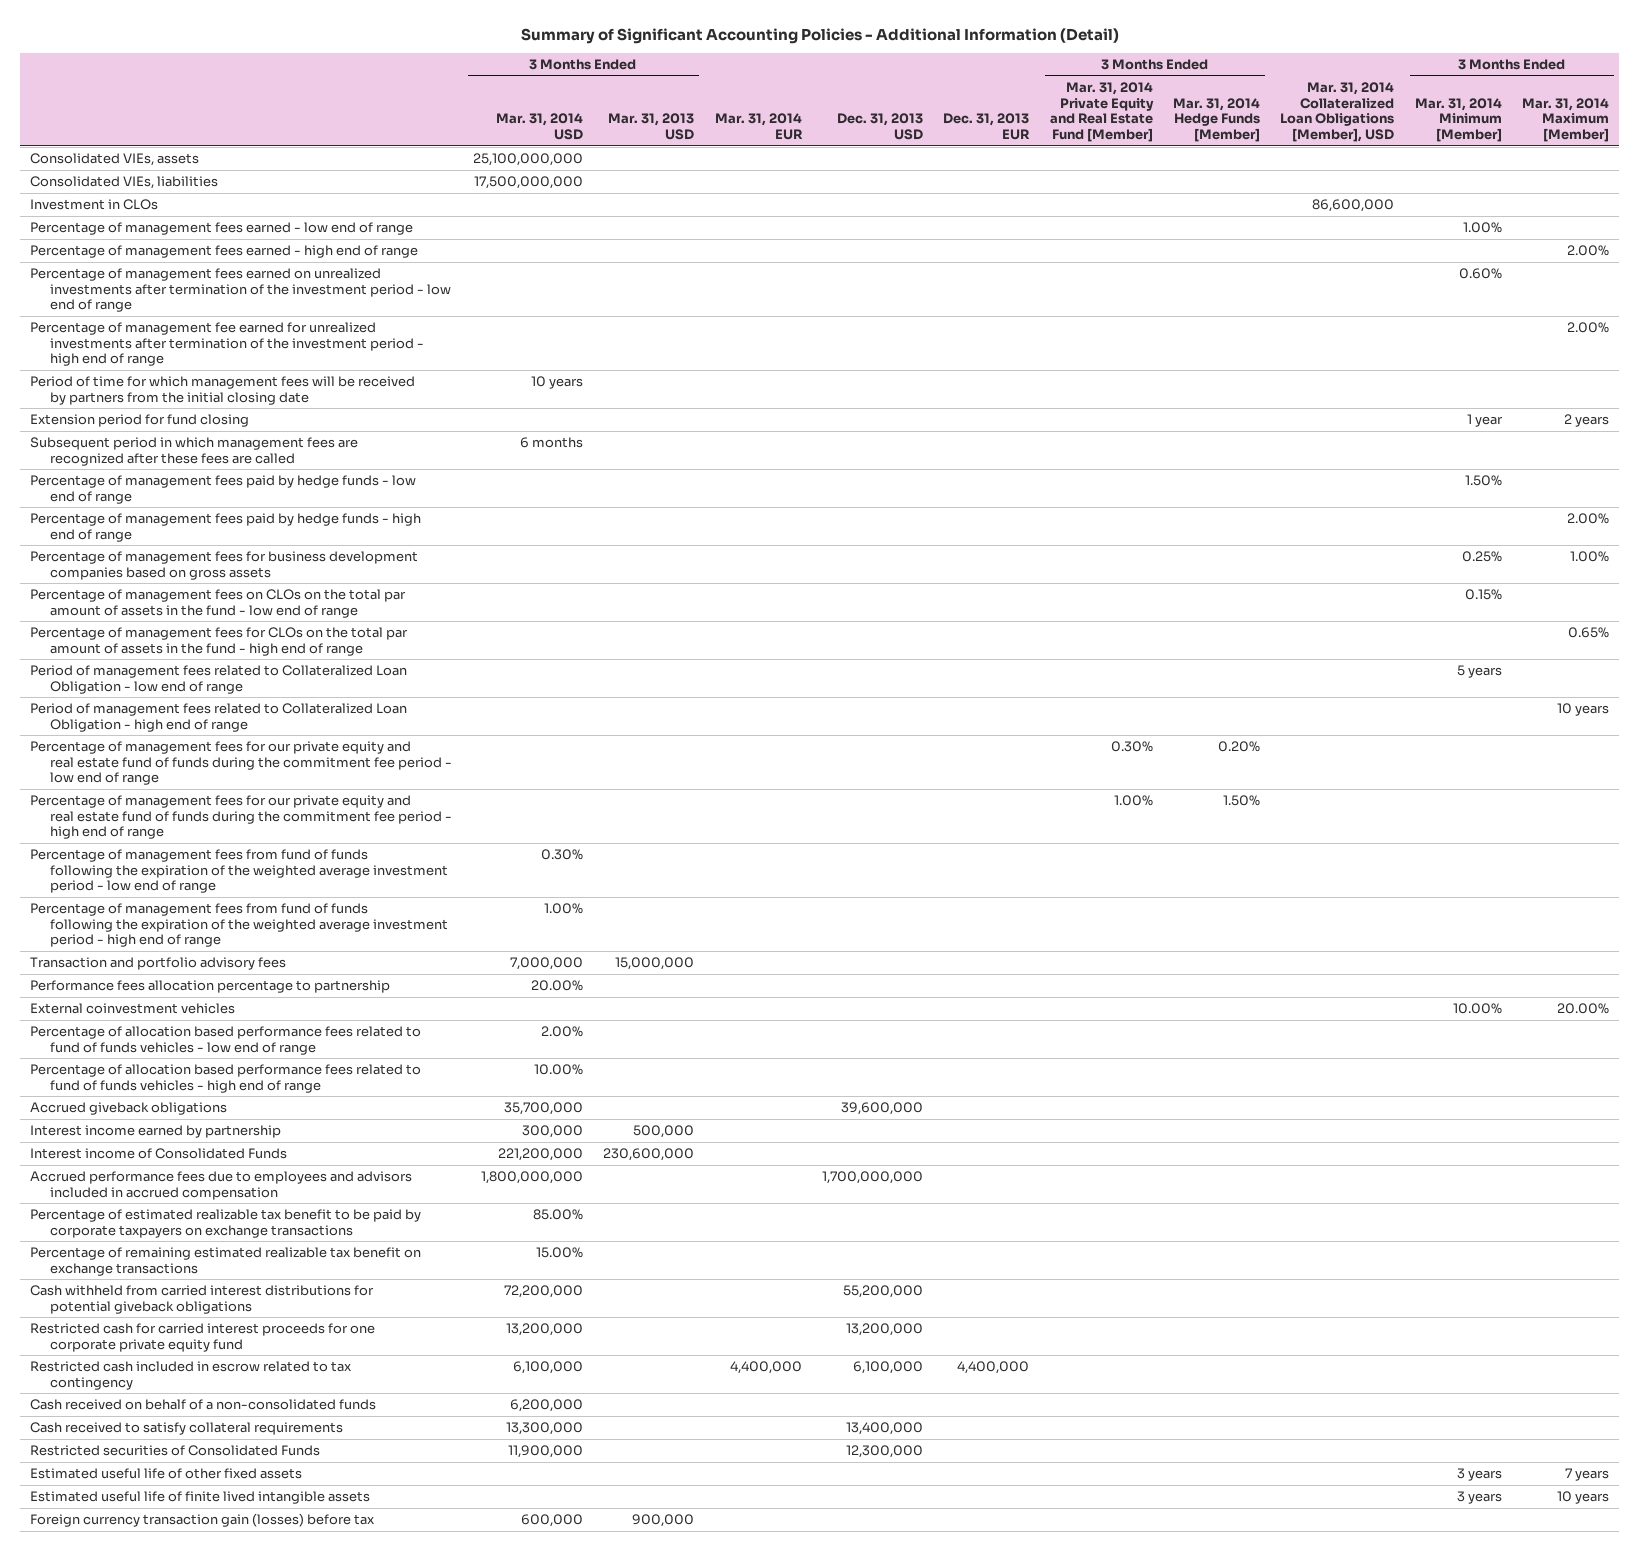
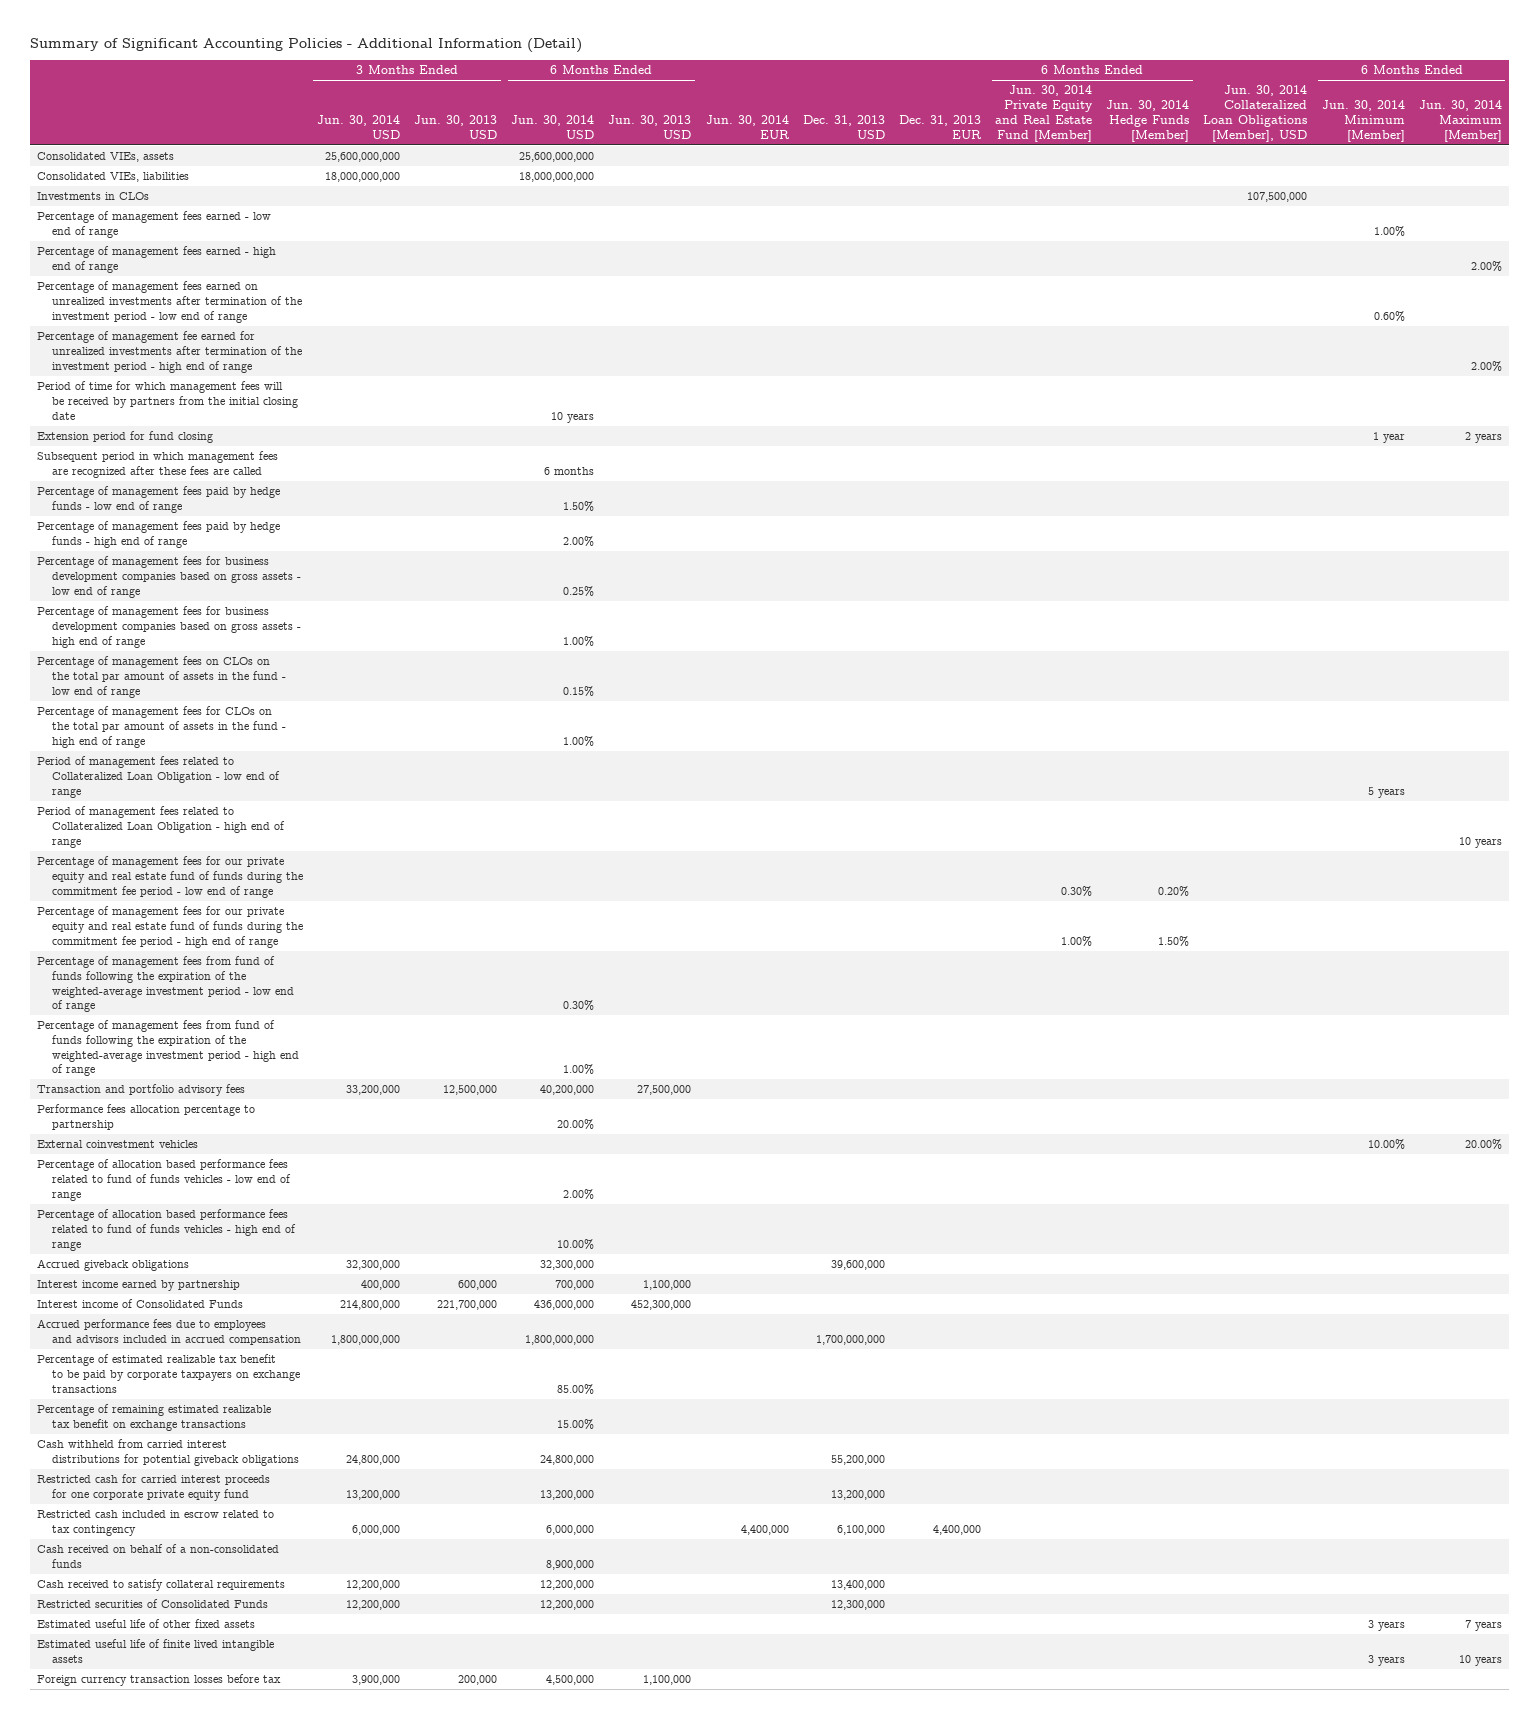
- | 3 Months Ended Mar. 31, 2014 USD | 3 Months Ended Mar. 31, 2013 USD | Mar. 31, 2014 EUR | Dec. 31, 2013 USD | Dec. 31, 2013 EUR | 3 Months Ended Mar. 31, 2014 Private Equity and Real Estate Fund [Member] | 3 Months Ended Mar. 31, 2014 Hedge Funds [Member] | Mar. 31, 2014 Collateralized Loan Obligations [Member], USD | 3 Months Ended Mar. 31, 2014 Minimum [Member] | 3 Months Ended Mar. 31, 2014 Maximum [Member]
+ | 3 Months Ended Jun. 30, 2014 USD | 3 Months Ended Jun. 30, 2013 USD | 6 Months Ended Jun. 30, 2014 USD | 6 Months Ended Jun. 30, 2013 USD | Jun. 30, 2014 EUR | Dec. 31, 2013 USD | Dec. 31, 2013 EUR | 6 Months Ended Jun. 30, 2014 Private Equity and Real Estate Fund [Member] | 6 Months Ended Jun. 30, 2014 Hedge Funds [Member] | Jun. 30, 2014 Collateralized Loan Obligations [Member], USD | 6 Months Ended Jun. 30, 2014 Minimum [Member] | 6 Months Ended Jun. 30, 2014 Maximum [Member]
- Investment in CLOs | | | | | | | | 86,600,000 | |
+ Investments in CLOs | | | | | | | | | | 107,500,000 | |
- Percentage of management fees for business development companies based on gross assets | | | | | | | | | 0.25% | 1.00%
+ Percentage of management fees for business development companies based on gross assets - low end of range | | | 0.25% | | | | | | | | |
+ Percentage of management fees for business development companies based on gross assets - high end of range | | | 1.00% | | | | | | | | |
- Percentage of management fees from fund of funds following the expiration of the weighted average investment period - low end of range | 0.30% | | | | | | | | |
- Percentage of management fees from fund of funds following the expiration of the weighted average investment period - high end of range | 1.00% | | | | | | | | |
+ Percentage of management fees from fund of funds following the expiration of the weighted-average investment period - low end of range | | | 0.30% | | | | | | | | |
+ Percentage of management fees from fund of funds following the expiration of the weighted-average investment period - high end of range | | | 1.00% | | | | | | | | |
- Foreign currency transaction gain (losses) before tax | 600,000 | 900,000 | | | | | | | |
+ Foreign currency transaction losses before tax | 3,900,000 | 200,000 | 4,500,000 | 1,100,000 | | | | | | | |

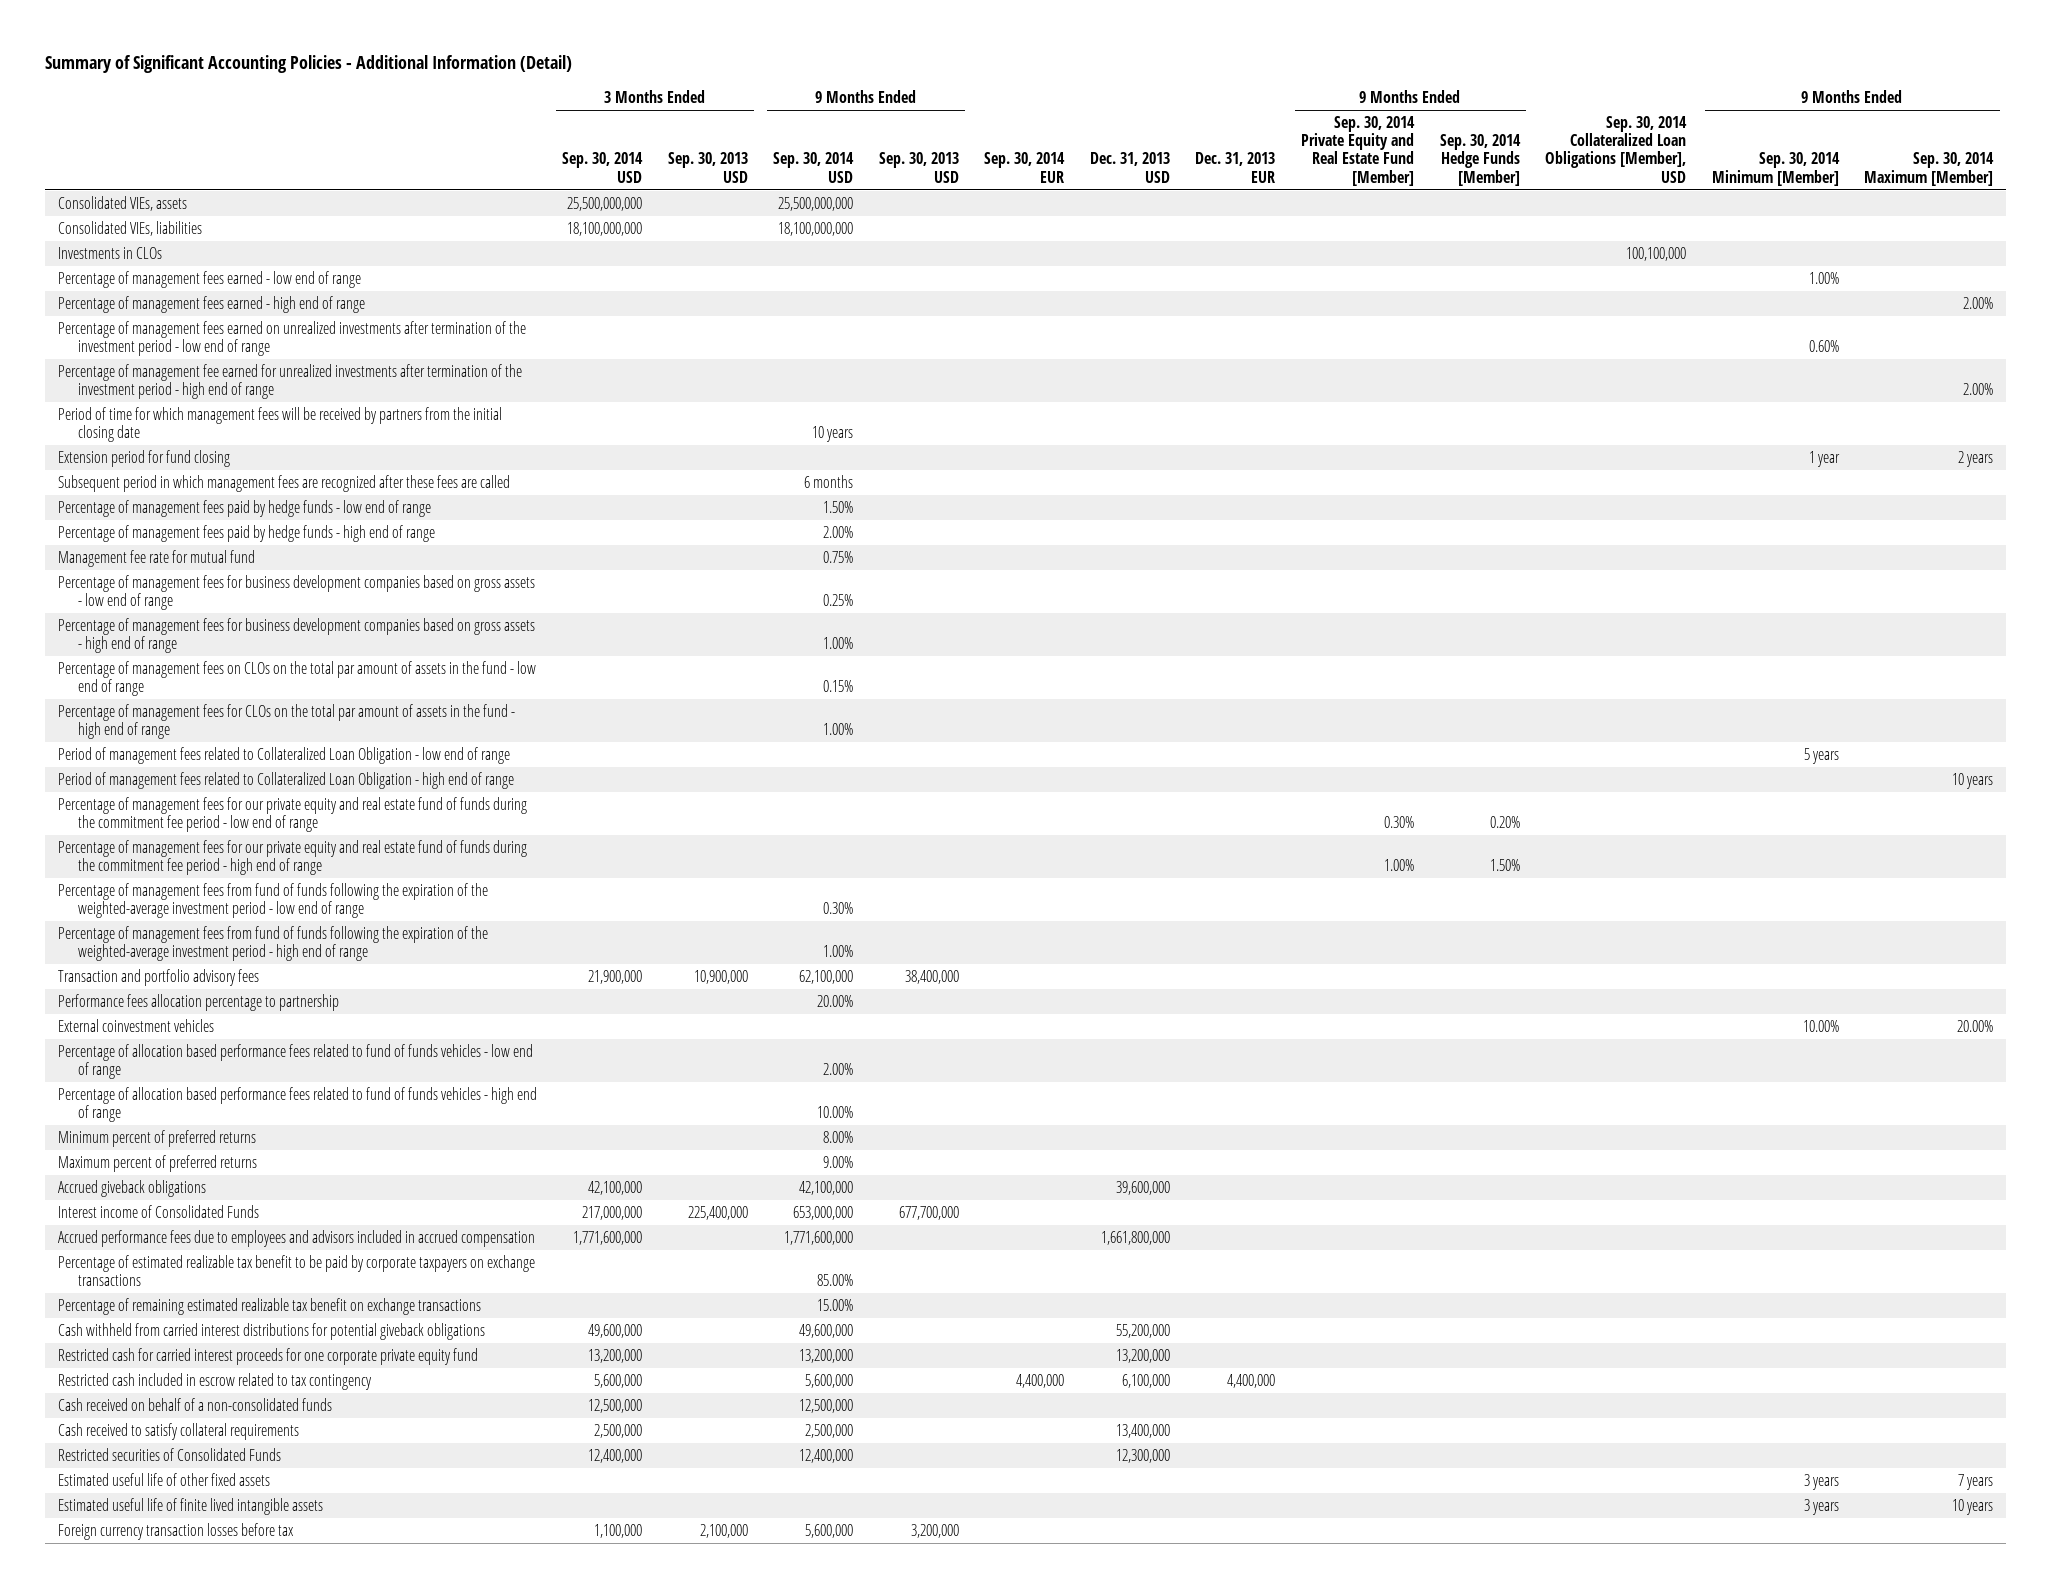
- | 3 Months Ended Jun. 30, 2014 USD | 3 Months Ended Jun. 30, 2013 USD | 6 Months Ended Jun. 30, 2014 USD | 6 Months Ended Jun. 30, 2013 USD | Jun. 30, 2014 EUR | Dec. 31, 2013 USD | Dec. 31, 2013 EUR | 6 Months Ended Jun. 30, 2014 Private Equity and Real Estate Fund [Member] | 6 Months Ended Jun. 30, 2014 Hedge Funds [Member] | Jun. 30, 2014 Collateralized Loan Obligations [Member], USD | 6 Months Ended Jun. 30, 2014 Minimum [Member] | 6 Months Ended Jun. 30, 2014 Maximum [Member]
+ | 3 Months Ended Sep. 30, 2014 USD | 3 Months Ended Sep. 30, 2013 USD | 9 Months Ended Sep. 30, 2014 USD | 9 Months Ended Sep. 30, 2013 USD | Sep. 30, 2014 EUR | Dec. 31, 2013 USD | Dec. 31, 2013 EUR | 9 Months Ended Sep. 30, 2014 Private Equity and Real Estate Fund [Member] | 9 Months Ended Sep. 30, 2014 Hedge Funds [Member] | Sep. 30, 2014 Collateralized Loan Obligations [Member], USD | 9 Months Ended Sep. 30, 2014 Minimum [Member] | 9 Months Ended Sep. 30, 2014 Maximum [Member]
+ Management fee rate for mutual fund | | | 0.75% | | | | | | | | |
+ Minimum percent of preferred returns | | | 8.00% | | | | | | | | |
+ Maximum percent of preferred returns | | | 9.00% | | | | | | | | |
- Interest income earned by partnership | 400,000 | 600,000 | 700,000 | 1,100,000 | | | | | | | |
- Accrued performance fees due to employees and advisors included in accrued compensation | 1,800,000,000 | | 1,800,000,000 | | | 1,700,000,000 | | | | | |
+ Accrued performance fees due to employees and advisors included in accrued compensation | 1,771,600,000 | | 1,771,600,000 | | | 1,661,800,000 | | | | | |

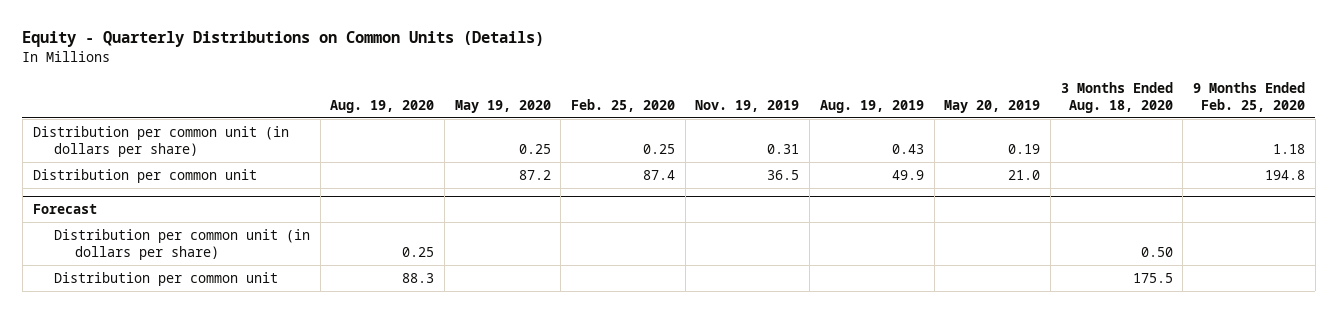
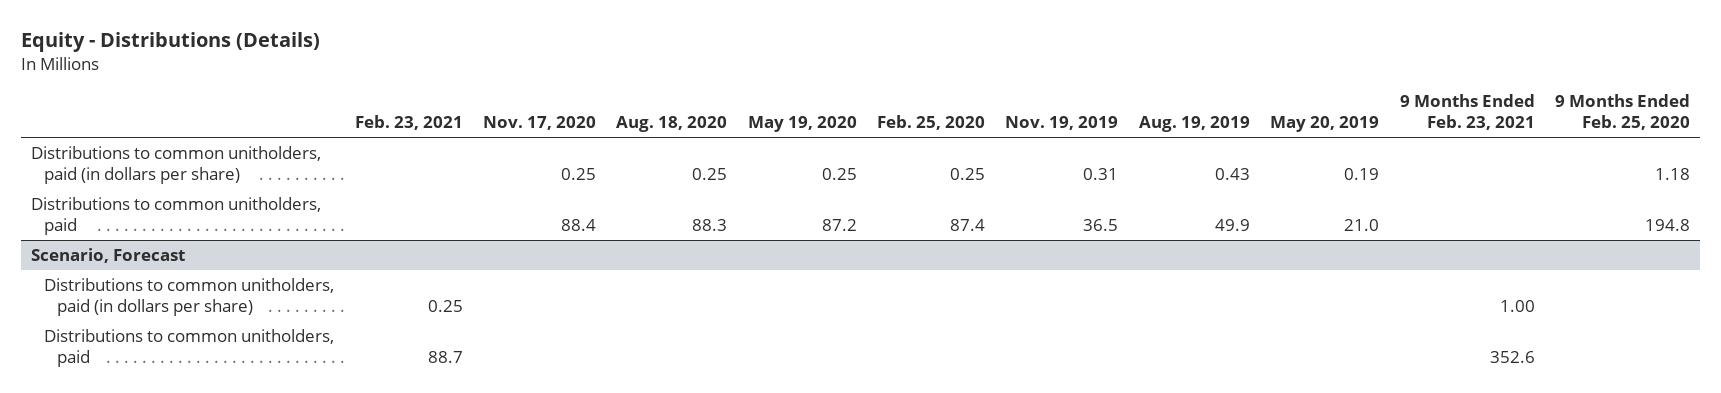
- Equity - Quarterly Distributions on Common Units (Details)
+ Equity - Distributions (Details)
- | Aug. 19, 2020 | May 19, 2020 | Feb. 25, 2020 | Nov. 19, 2019 | Aug. 19, 2019 | May 20, 2019 | 3 Months Ended Aug. 18, 2020 | 9 Months Ended Feb. 25, 2020
+ | Feb. 23, 2021 | Nov. 17, 2020 | Aug. 18, 2020 | May 19, 2020 | Feb. 25, 2020 | Nov. 19, 2019 | Aug. 19, 2019 | May 20, 2019 | 9 Months Ended Feb. 23, 2021 | 9 Months Ended Feb. 25, 2020
- Distribution per common unit (in dollars per share) | | 0.25 | 0.25 | 0.31 | 0.43 | 0.19 | | 1.18
- Distribution per common unit | | 87.2 | 87.4 | 36.5 | 49.9 | 21.0 | | 194.8
- Forecast
- Distribution per common unit (in dollars per share) | 0.25 | | | | | | 0.50 |
- Distribution per common unit | 88.3 | | | | | | 175.5 |
+ Distributions to common unitholders, paid (in dollars per share) | | 0.25 | 0.25 | 0.25 | 0.25 | 0.31 | 0.43 | 0.19 | | 1.18
+ Distributions to common unitholders, paid | | 88.4 | 88.3 | 87.2 | 87.4 | 36.5 | 49.9 | 21.0 | | 194.8
+ Scenario, Forecast
+ Distributions to common unitholders, paid (in dollars per share) | 0.25 | | | | | | | | 1.00 |
+ Distributions to common unitholders, paid | 88.7 | | | | | | | | 352.6 |

